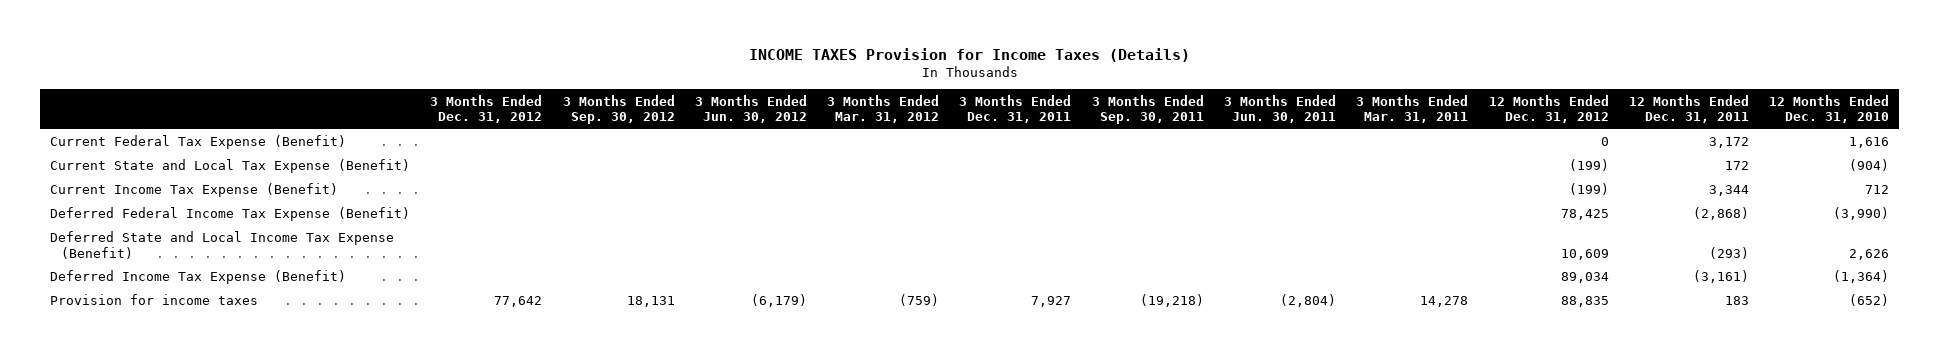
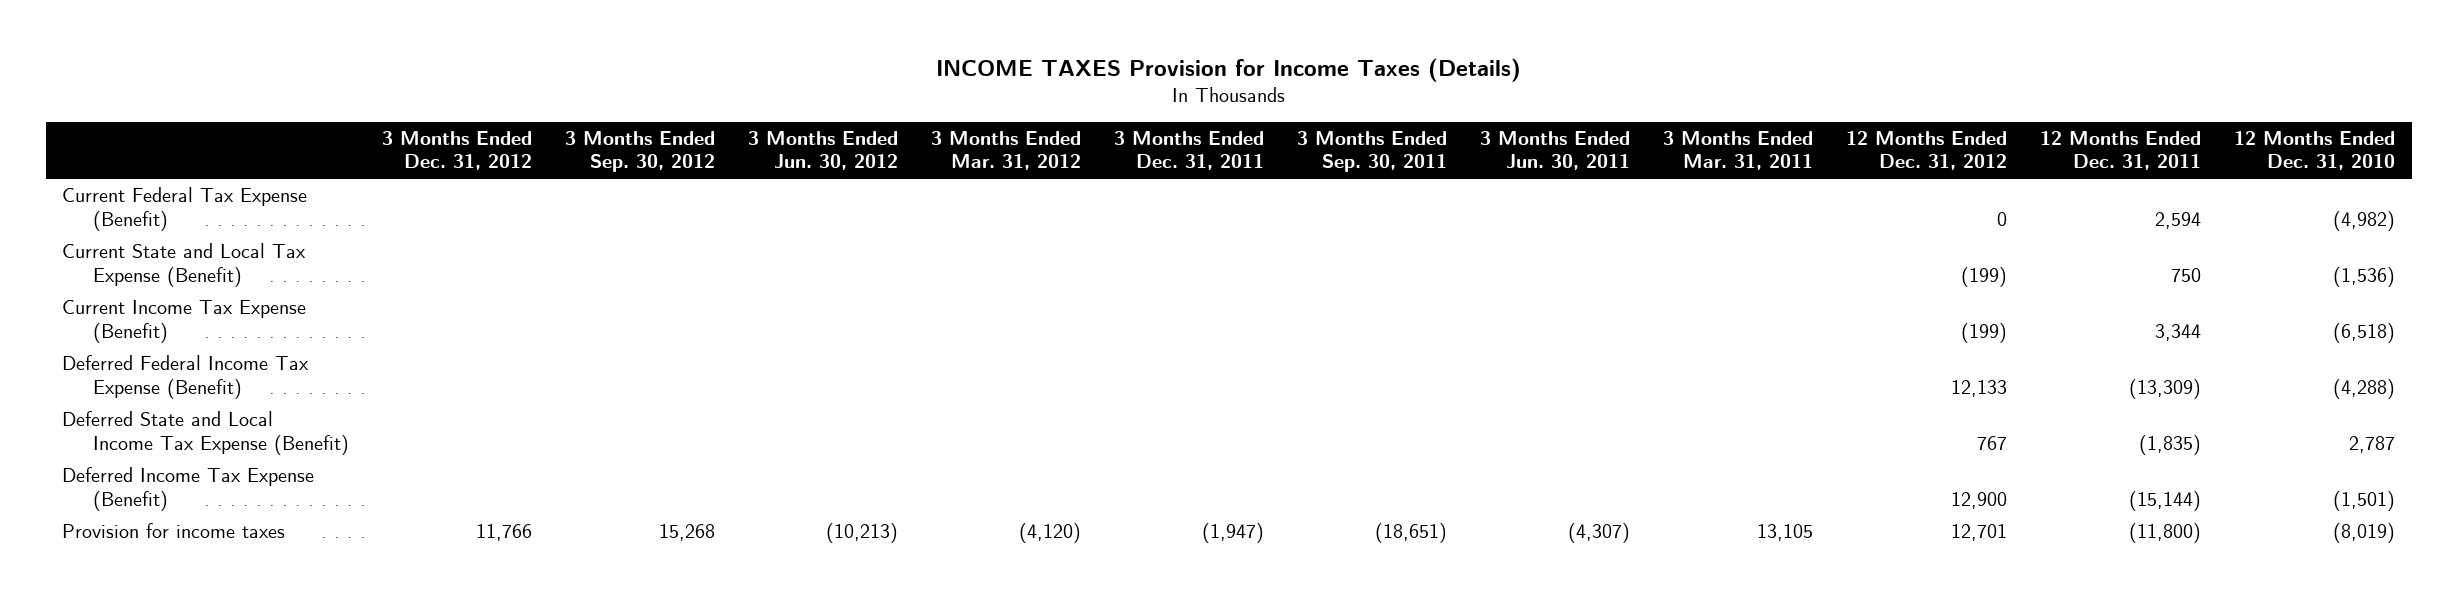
- Current Federal Tax Expense (Benefit) | | | | | | | | | 0 | 3,172 | 1,616
- Current State and Local Tax Expense (Benefit) | | | | | | | | | (199) | 172 | (904)
- Current Income Tax Expense (Benefit) | | | | | | | | | (199) | 3,344 | 712
- Deferred Federal Income Tax Expense (Benefit) | | | | | | | | | 78,425 | (2,868) | (3,990)
- Deferred State and Local Income Tax Expense (Benefit) | | | | | | | | | 10,609 | (293) | 2,626
- Deferred Income Tax Expense (Benefit) | | | | | | | | | 89,034 | (3,161) | (1,364)
- Provision for income taxes | 77,642 | 18,131 | (6,179) | (759) | 7,927 | (19,218) | (2,804) | 14,278 | 88,835 | 183 | (652)
+ Current Federal Tax Expense (Benefit) | | | | | | | | | 0 | 2,594 | (4,982)
+ Current State and Local Tax Expense (Benefit) | | | | | | | | | (199) | 750 | (1,536)
+ Current Income Tax Expense (Benefit) | | | | | | | | | (199) | 3,344 | (6,518)
+ Deferred Federal Income Tax Expense (Benefit) | | | | | | | | | 12,133 | (13,309) | (4,288)
+ Deferred State and Local Income Tax Expense (Benefit) | | | | | | | | | 767 | (1,835) | 2,787
+ Deferred Income Tax Expense (Benefit) | | | | | | | | | 12,900 | (15,144) | (1,501)
+ Provision for income taxes | 11,766 | 15,268 | (10,213) | (4,120) | (1,947) | (18,651) | (4,307) | 13,105 | 12,701 | (11,800) | (8,019)

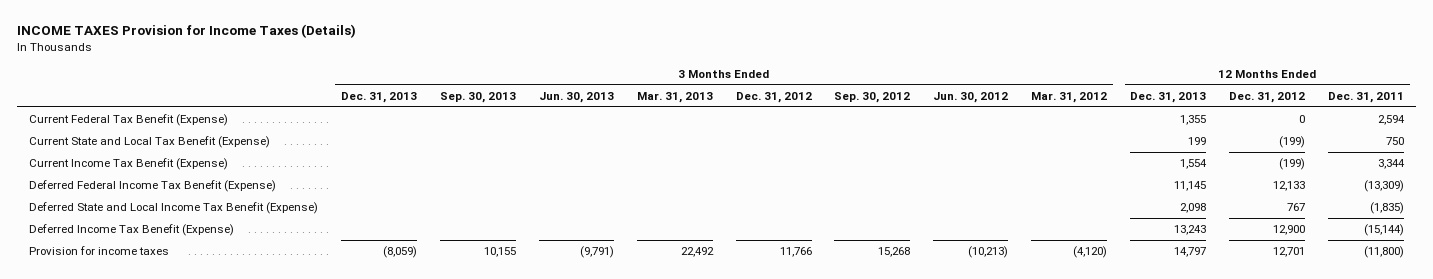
- | 3 Months Ended Dec. 31, 2012 | 3 Months Ended Sep. 30, 2012 | 3 Months Ended Jun. 30, 2012 | 3 Months Ended Mar. 31, 2012 | 3 Months Ended Dec. 31, 2011 | 3 Months Ended Sep. 30, 2011 | 3 Months Ended Jun. 30, 2011 | 3 Months Ended Mar. 31, 2011 | 12 Months Ended Dec. 31, 2012 | 12 Months Ended Dec. 31, 2011 | 12 Months Ended Dec. 31, 2010
+ | 3 Months Ended Dec. 31, 2013 | 3 Months Ended Sep. 30, 2013 | 3 Months Ended Jun. 30, 2013 | 3 Months Ended Mar. 31, 2013 | 3 Months Ended Dec. 31, 2012 | 3 Months Ended Sep. 30, 2012 | 3 Months Ended Jun. 30, 2012 | 3 Months Ended Mar. 31, 2012 | 12 Months Ended Dec. 31, 2013 | 12 Months Ended Dec. 31, 2012 | 12 Months Ended Dec. 31, 2011
- Current Federal Tax Expense (Benefit) | | | | | | | | | 0 | 2,594 | (4,982)
- Current State and Local Tax Expense (Benefit) | | | | | | | | | (199) | 750 | (1,536)
- Current Income Tax Expense (Benefit) | | | | | | | | | (199) | 3,344 | (6,518)
- Deferred Federal Income Tax Expense (Benefit) | | | | | | | | | 12,133 | (13,309) | (4,288)
- Deferred State and Local Income Tax Expense (Benefit) | | | | | | | | | 767 | (1,835) | 2,787
- Deferred Income Tax Expense (Benefit) | | | | | | | | | 12,900 | (15,144) | (1,501)
+ Current Federal Tax Benefit (Expense) | | | | | | | | | 1,355 | 0 | 2,594
+ Current State and Local Tax Benefit (Expense) | | | | | | | | | 199 | (199) | 750
+ Current Income Tax Benefit (Expense) | | | | | | | | | 1,554 | (199) | 3,344
+ Deferred Federal Income Tax Benefit (Expense) | | | | | | | | | 11,145 | 12,133 | (13,309)
+ Deferred State and Local Income Tax Benefit (Expense) | | | | | | | | | 2,098 | 767 | (1,835)
+ Deferred Income Tax Benefit (Expense) | | | | | | | | | 13,243 | 12,900 | (15,144)

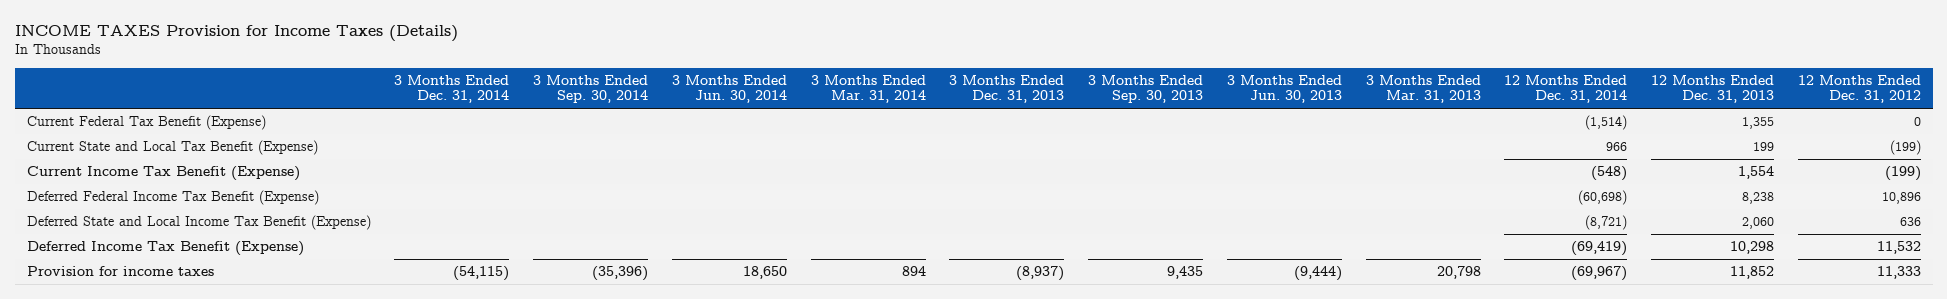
- | 3 Months Ended Dec. 31, 2013 | 3 Months Ended Sep. 30, 2013 | 3 Months Ended Jun. 30, 2013 | 3 Months Ended Mar. 31, 2013 | 3 Months Ended Dec. 31, 2012 | 3 Months Ended Sep. 30, 2012 | 3 Months Ended Jun. 30, 2012 | 3 Months Ended Mar. 31, 2012 | 12 Months Ended Dec. 31, 2013 | 12 Months Ended Dec. 31, 2012 | 12 Months Ended Dec. 31, 2011
+ | 3 Months Ended Dec. 31, 2014 | 3 Months Ended Sep. 30, 2014 | 3 Months Ended Jun. 30, 2014 | 3 Months Ended Mar. 31, 2014 | 3 Months Ended Dec. 31, 2013 | 3 Months Ended Sep. 30, 2013 | 3 Months Ended Jun. 30, 2013 | 3 Months Ended Mar. 31, 2013 | 12 Months Ended Dec. 31, 2014 | 12 Months Ended Dec. 31, 2013 | 12 Months Ended Dec. 31, 2012
- Deferred Federal Income Tax Benefit (Expense) | | | | | | | | | 11,145 | 12,133 | (13,309)
- Deferred State and Local Income Tax Benefit (Expense) | | | | | | | | | 2,098 | 767 | (1,835)
- Deferred Income Tax Benefit (Expense) | | | | | | | | | 13,243 | 12,900 | (15,144)
- Provision for income taxes | (8,059) | 10,155 | (9,791) | 22,492 | 11,766 | 15,268 | (10,213) | (4,120) | 14,797 | 12,701 | (11,800)
+ Deferred Federal Income Tax Benefit (Expense) | | | | | | | | | (60,698) | 8,238 | 10,896
+ Deferred State and Local Income Tax Benefit (Expense) | | | | | | | | | (8,721) | 2,060 | 636
+ Deferred Income Tax Benefit (Expense) | | | | | | | | | (69,419) | 10,298 | 11,532
+ Provision for income taxes | (54,115) | (35,396) | 18,650 | 894 | (8,937) | 9,435 | (9,444) | 20,798 | (69,967) | 11,852 | 11,333

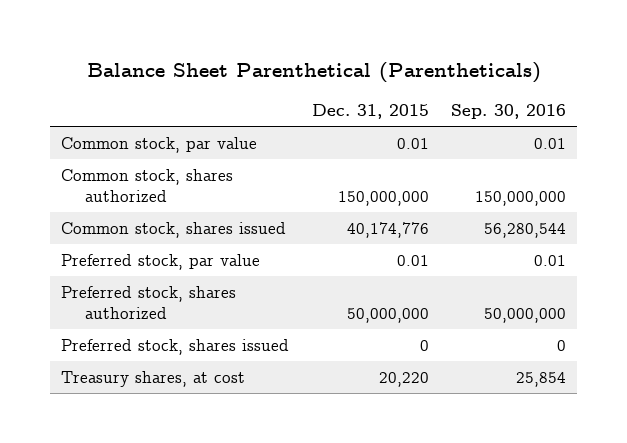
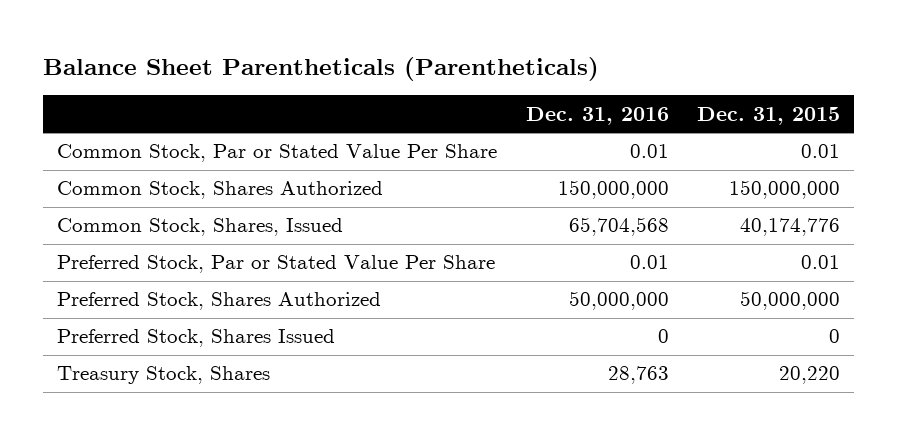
- Balance Sheet Parenthetical (Parentheticals)
+ Balance Sheet Parentheticals (Parentheticals)
- | Dec. 31, 2015 | Sep. 30, 2016
+ | Dec. 31, 2016 | Dec. 31, 2015
- Common stock, par value | 0.01 | 0.01
- Common stock, shares authorized | 150,000,000 | 150,000,000
- Common stock, shares issued | 40,174,776 | 56,280,544
- Preferred stock, par value | 0.01 | 0.01
- Preferred stock, shares authorized | 50,000,000 | 50,000,000
- Preferred stock, shares issued | 0 | 0
- Treasury shares, at cost | 20,220 | 25,854
+ Common Stock, Par or Stated Value Per Share | 0.01 | 0.01
+ Common Stock, Shares Authorized | 150,000,000 | 150,000,000
+ Common Stock, Shares, Issued | 65,704,568 | 40,174,776
+ Preferred Stock, Par or Stated Value Per Share | 0.01 | 0.01
+ Preferred Stock, Shares Authorized | 50,000,000 | 50,000,000
+ Preferred Stock, Shares Issued | 0 | 0
+ Treasury Stock, Shares | 28,763 | 20,220

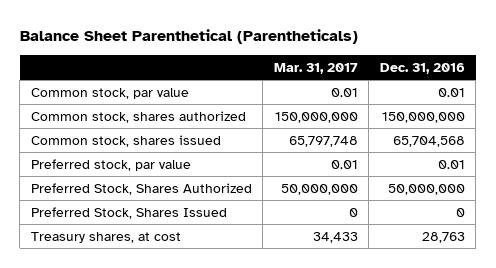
- Balance Sheet Parentheticals (Parentheticals)
+ Balance Sheet Parenthetical (Parentheticals)
- | Dec. 31, 2016 | Dec. 31, 2015
+ | Mar. 31, 2017 | Dec. 31, 2016
- Common Stock, Par or Stated Value Per Share | 0.01 | 0.01
- Common Stock, Shares Authorized | 150,000,000 | 150,000,000
- Common Stock, Shares, Issued | 65,704,568 | 40,174,776
- Preferred Stock, Par or Stated Value Per Share | 0.01 | 0.01
+ Common stock, par value | 0.01 | 0.01
+ Common stock, shares authorized | 150,000,000 | 150,000,000
+ Common stock, shares issued | 65,797,748 | 65,704,568
+ Preferred stock, par value | 0.01 | 0.01
- Treasury Stock, Shares | 28,763 | 20,220
+ Treasury shares, at cost | 34,433 | 28,763

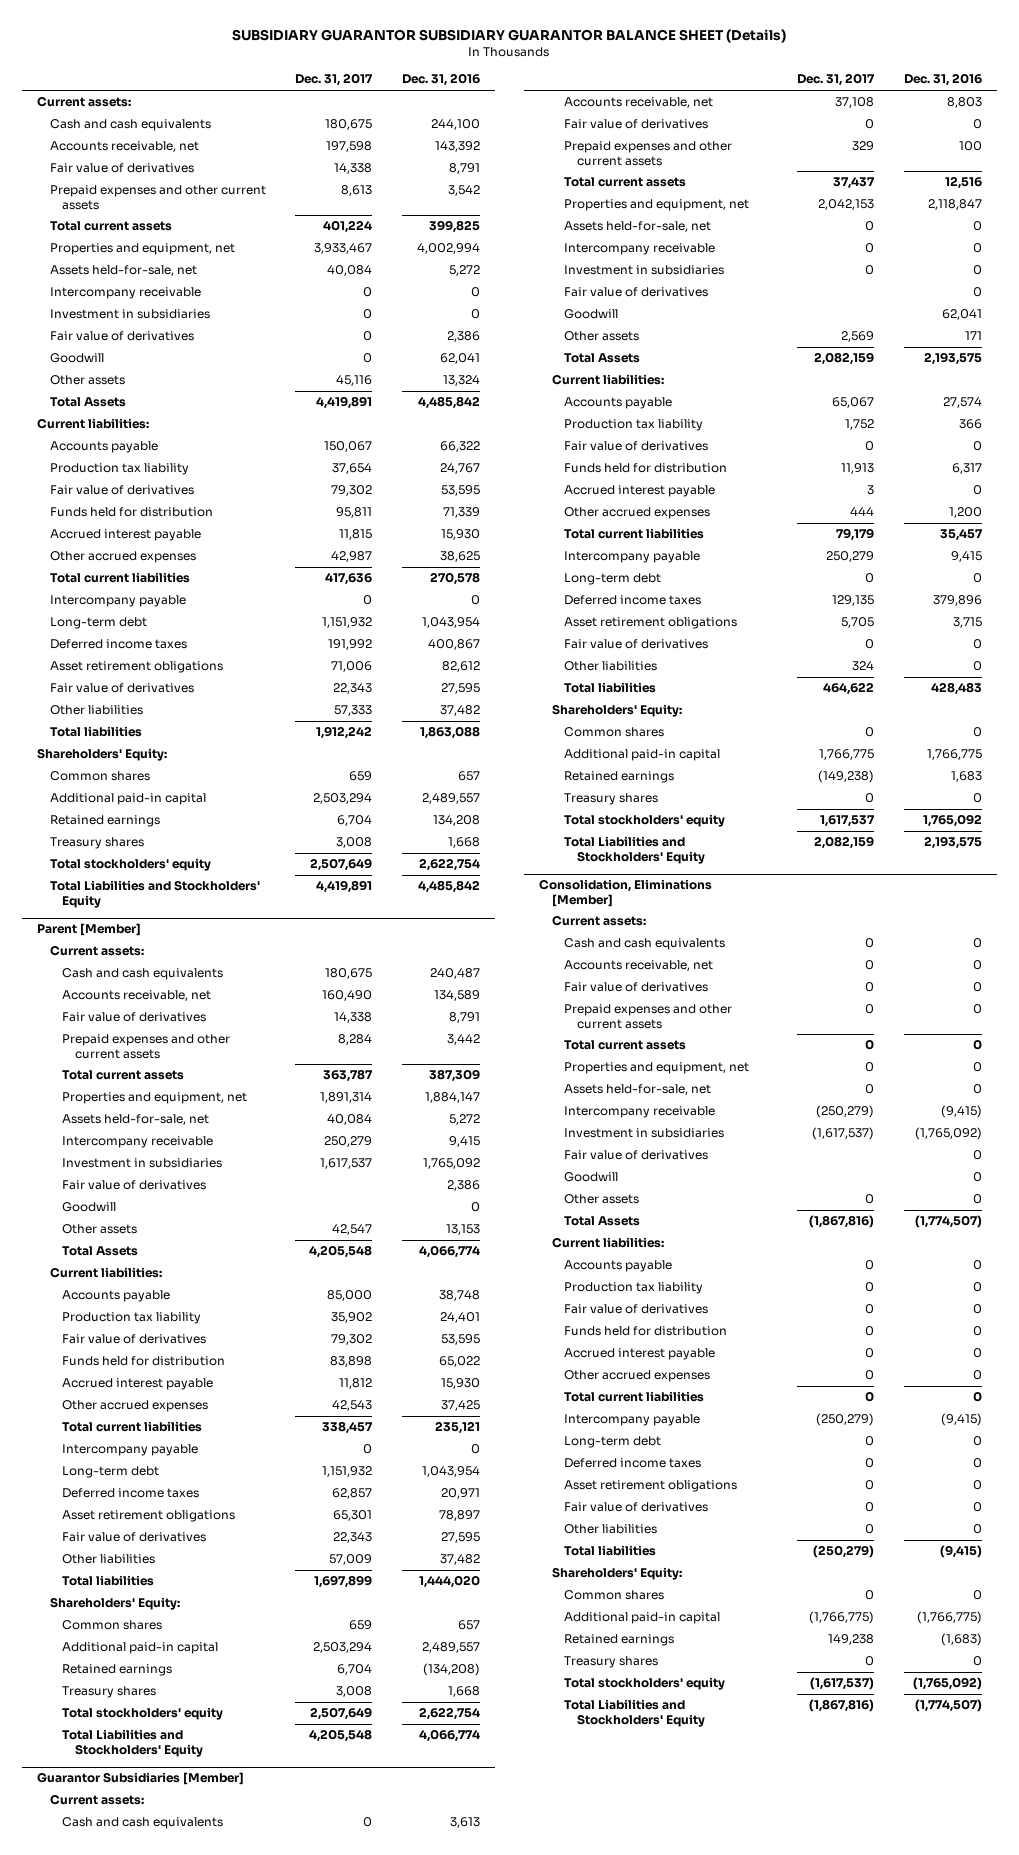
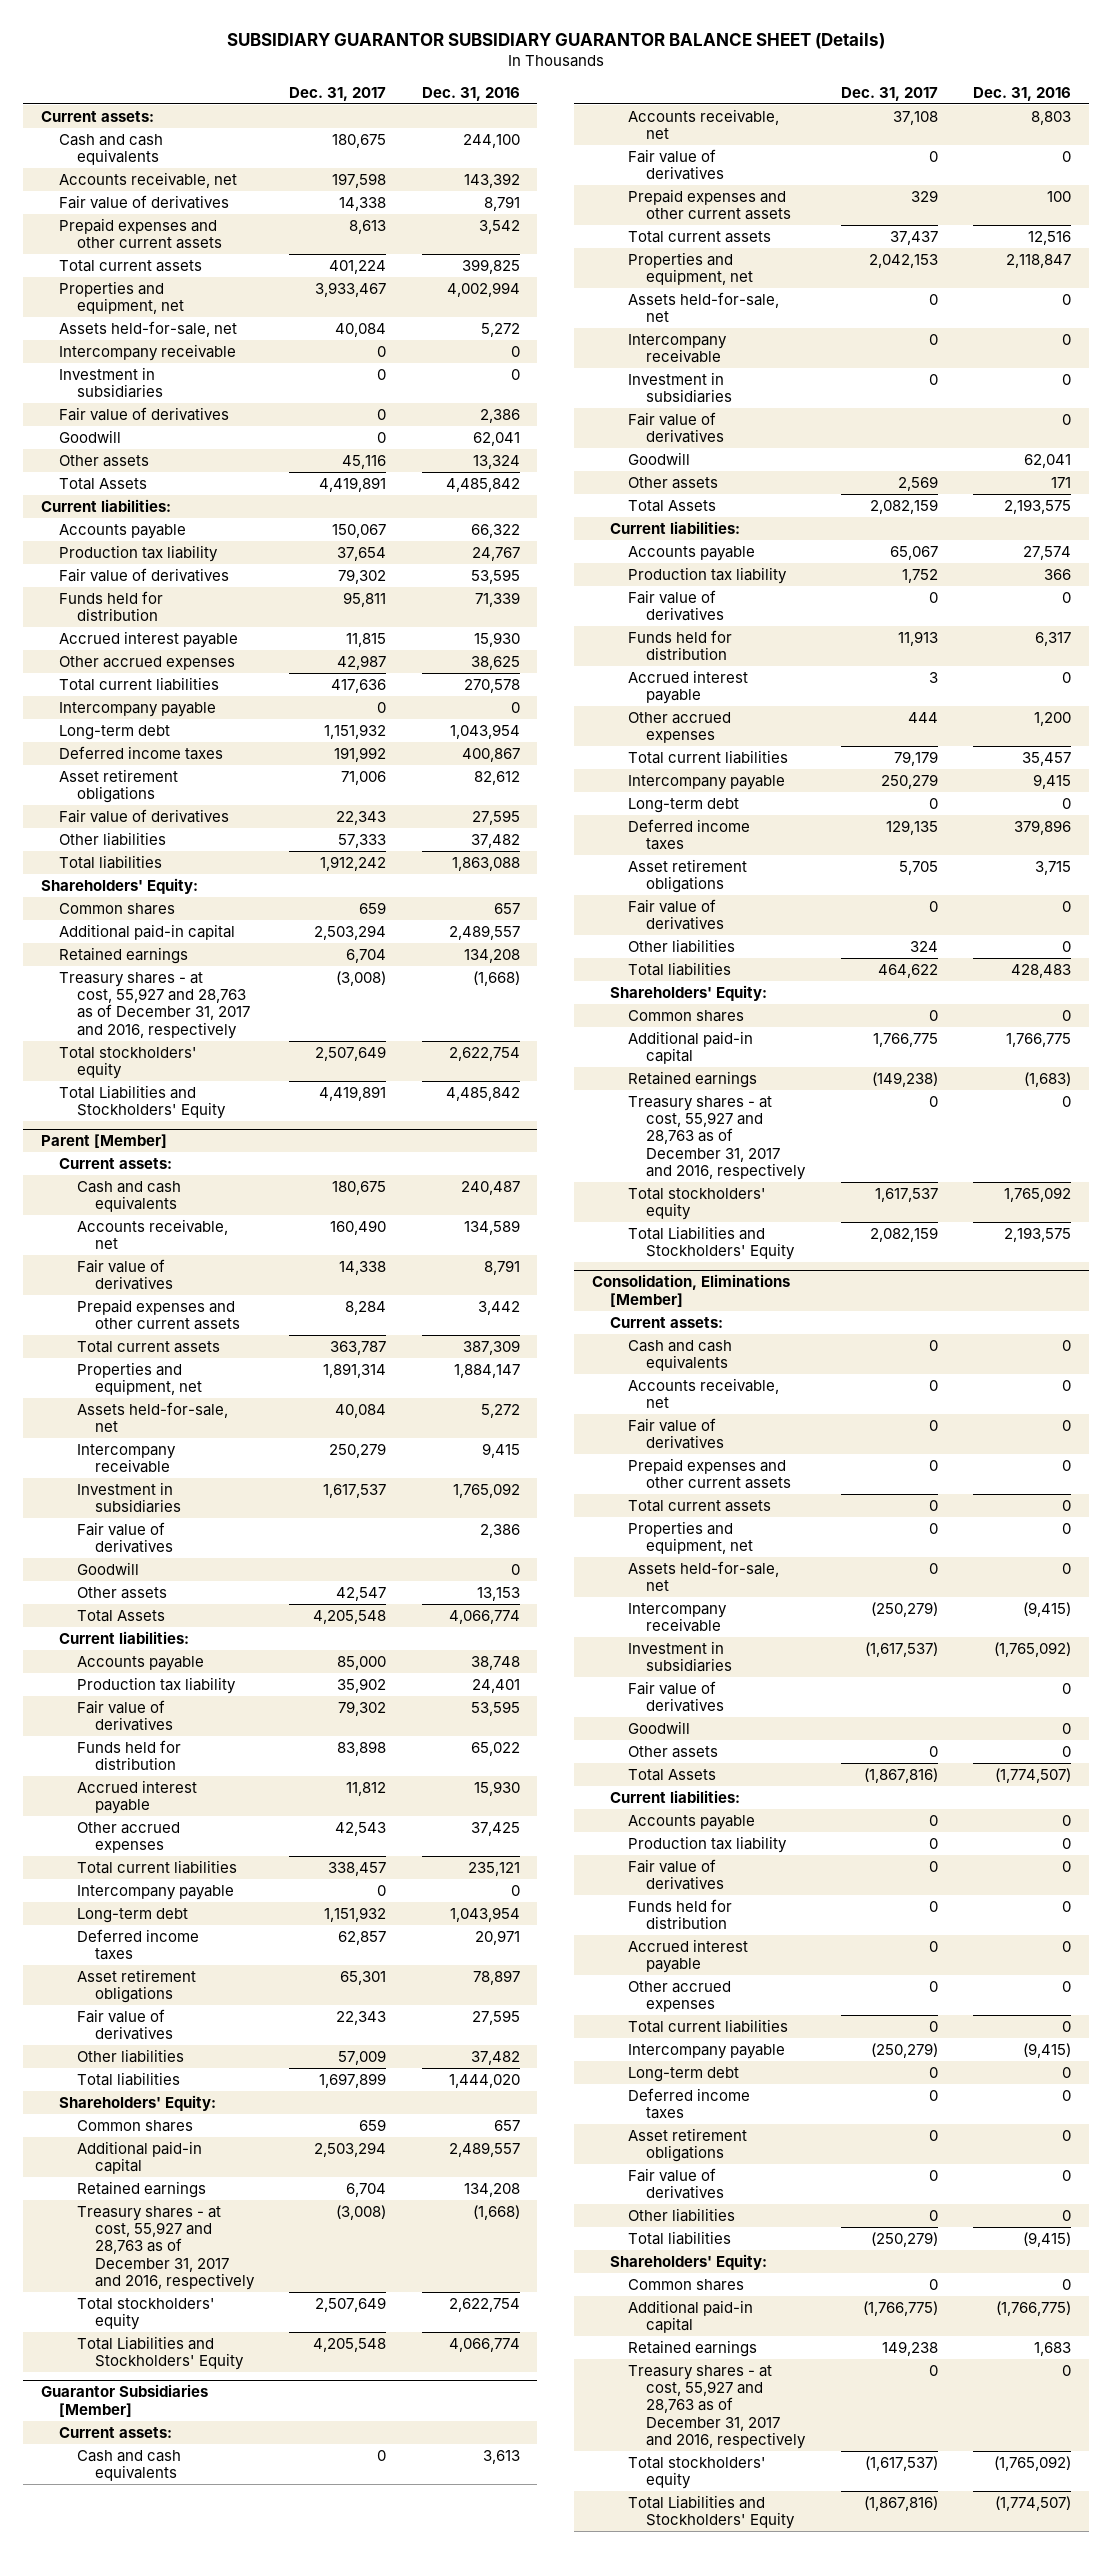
- Treasury shares | 3,008 | 1,668
+ Treasury shares - at cost, 55,927 and 28,763 as of December 31, 2017 and 2016, respectively | (3,008) | (1,668)
@ Parent [Member]
- Retained earnings | 6,704 | (134,208)
- Treasury shares | 3,008 | 1,668
+ Retained earnings | 6,704 | 134,208
+ Treasury shares - at cost, 55,927 and 28,763 as of December 31, 2017 and 2016, respectively | (3,008) | (1,668)
@ Guarantor Subsidiaries [Member]
- Retained earnings | (149,238) | 1,683
- Treasury shares | 0 | 0
+ Retained earnings | (149,238) | (1,683)
+ Treasury shares - at cost, 55,927 and 28,763 as of December 31, 2017 and 2016, respectively | 0 | 0
@ Consolidation, Eliminations [Member]
- Retained earnings | 149,238 | (1,683)
- Treasury shares | 0 | 0
+ Retained earnings | 149,238 | 1,683
+ Treasury shares - at cost, 55,927 and 28,763 as of December 31, 2017 and 2016, respectively | 0 | 0

